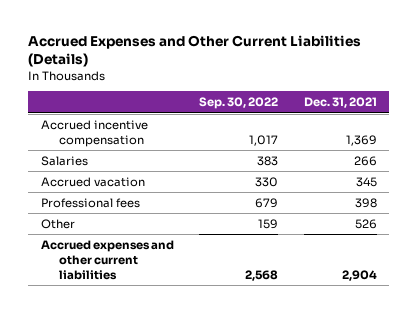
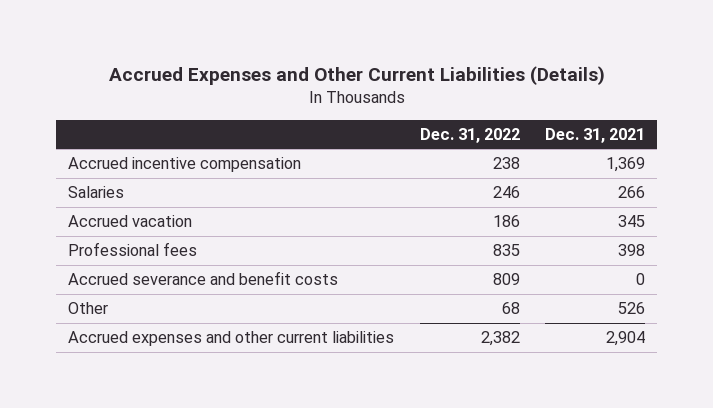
- | Sep. 30, 2022 | Dec. 31, 2021
+ | Dec. 31, 2022 | Dec. 31, 2021
+ Accrued severance and benefit costs | 809 | 0

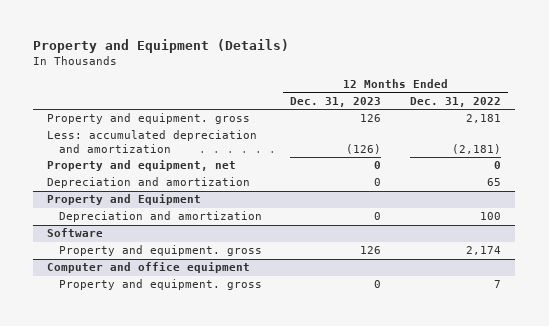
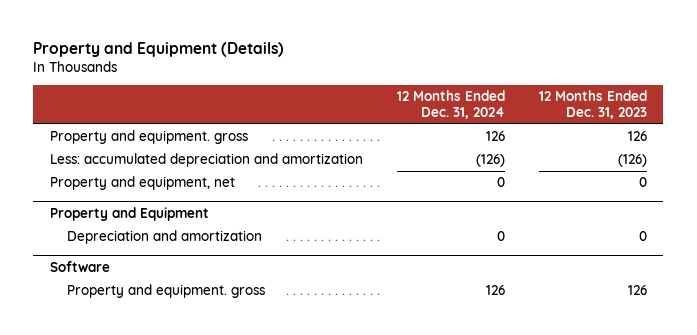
- | 12 Months Ended Dec. 31, 2023 | 12 Months Ended Dec. 31, 2022
+ | 12 Months Ended Dec. 31, 2024 | 12 Months Ended Dec. 31, 2023
- Depreciation and amortization | 0 | 65
- Computer and office equipment
- Property and equipment. gross | 0 | 7

